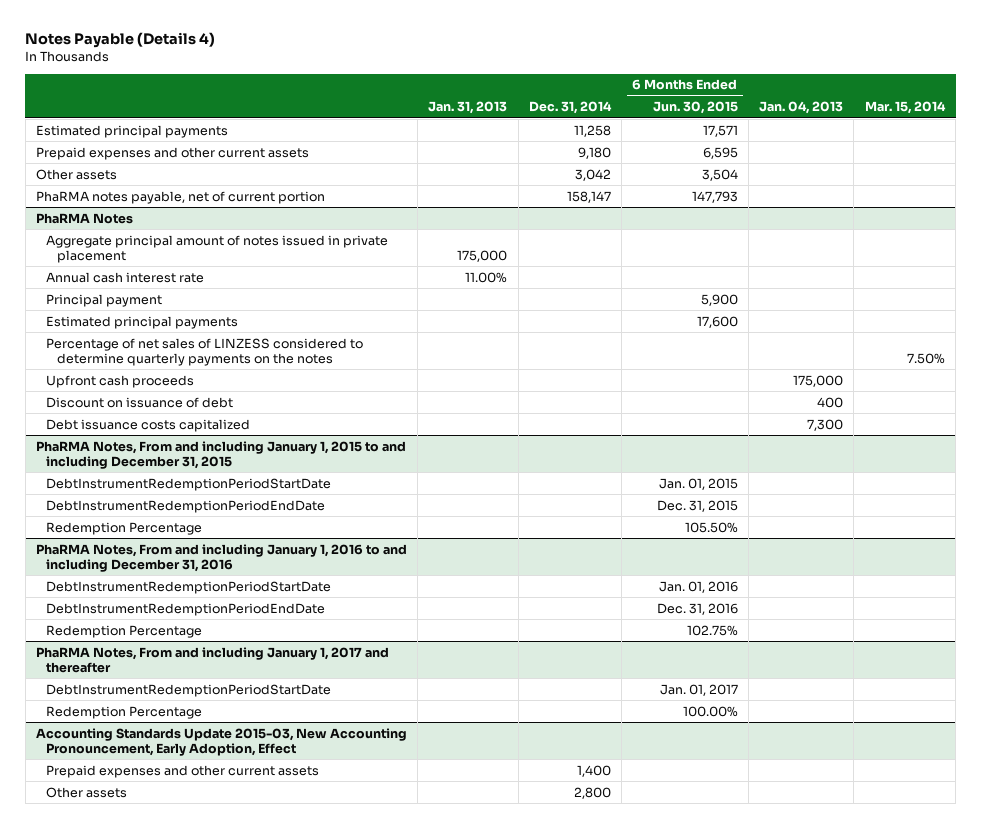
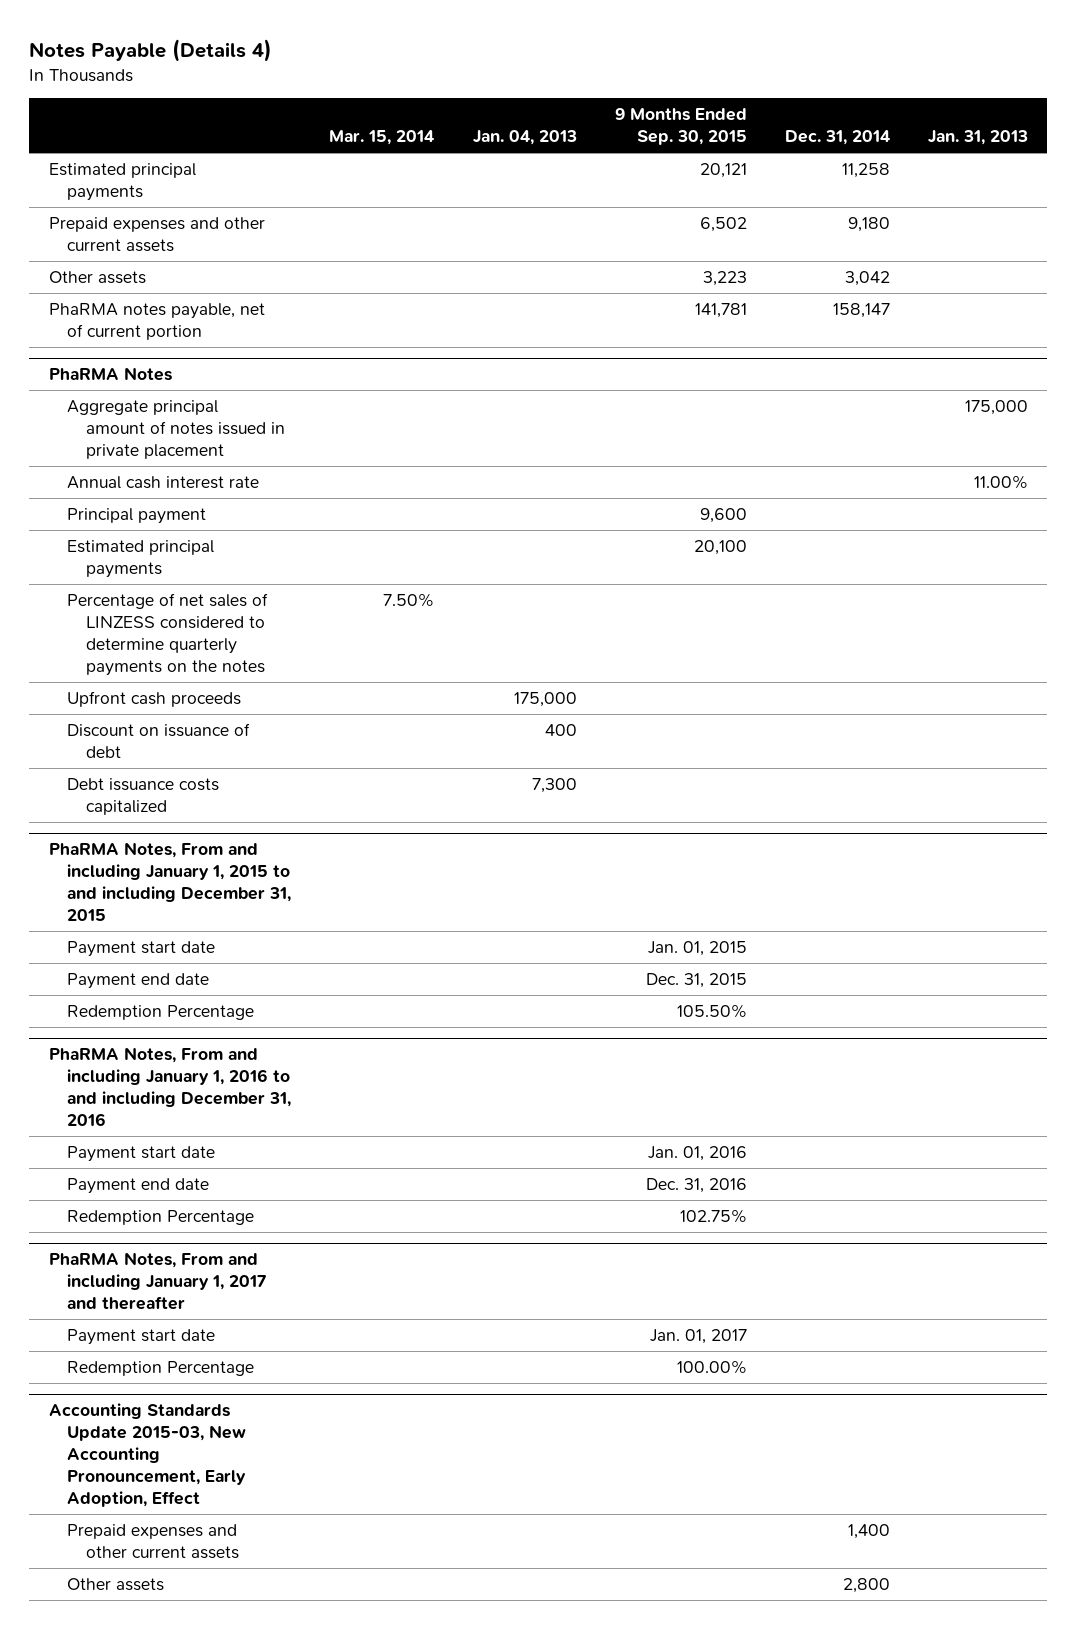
- | Jan. 31, 2013 | Dec. 31, 2014 | 6 Months Ended Jun. 30, 2015 | Jan. 04, 2013 | Mar. 15, 2014
+ | Mar. 15, 2014 | Jan. 04, 2013 | 9 Months Ended Sep. 30, 2015 | Dec. 31, 2014 | Jan. 31, 2013
@ PhaRMA Notes, From and including January 1, 2015 to and including December 31, 2015
- DebtInstrumentRedemptionPeriodStartDate | | | Jan. 01, 2015 | |
- DebtInstrumentRedemptionPeriodEndDate | | | Dec. 31, 2015 | |
+ Payment start date | | | Jan. 01, 2015 | |
+ Payment end date | | | Dec. 31, 2015 | |
@ PhaRMA Notes, From and including January 1, 2016 to and including December 31, 2016
- DebtInstrumentRedemptionPeriodStartDate | | | Jan. 01, 2016 | |
- DebtInstrumentRedemptionPeriodEndDate | | | Dec. 31, 2016 | |
+ Payment start date | | | Jan. 01, 2016 | |
+ Payment end date | | | Dec. 31, 2016 | |
@ PhaRMA Notes, From and including January 1, 2017 and thereafter
- DebtInstrumentRedemptionPeriodStartDate | | | Jan. 01, 2017 | |
+ Payment start date | | | Jan. 01, 2017 | |

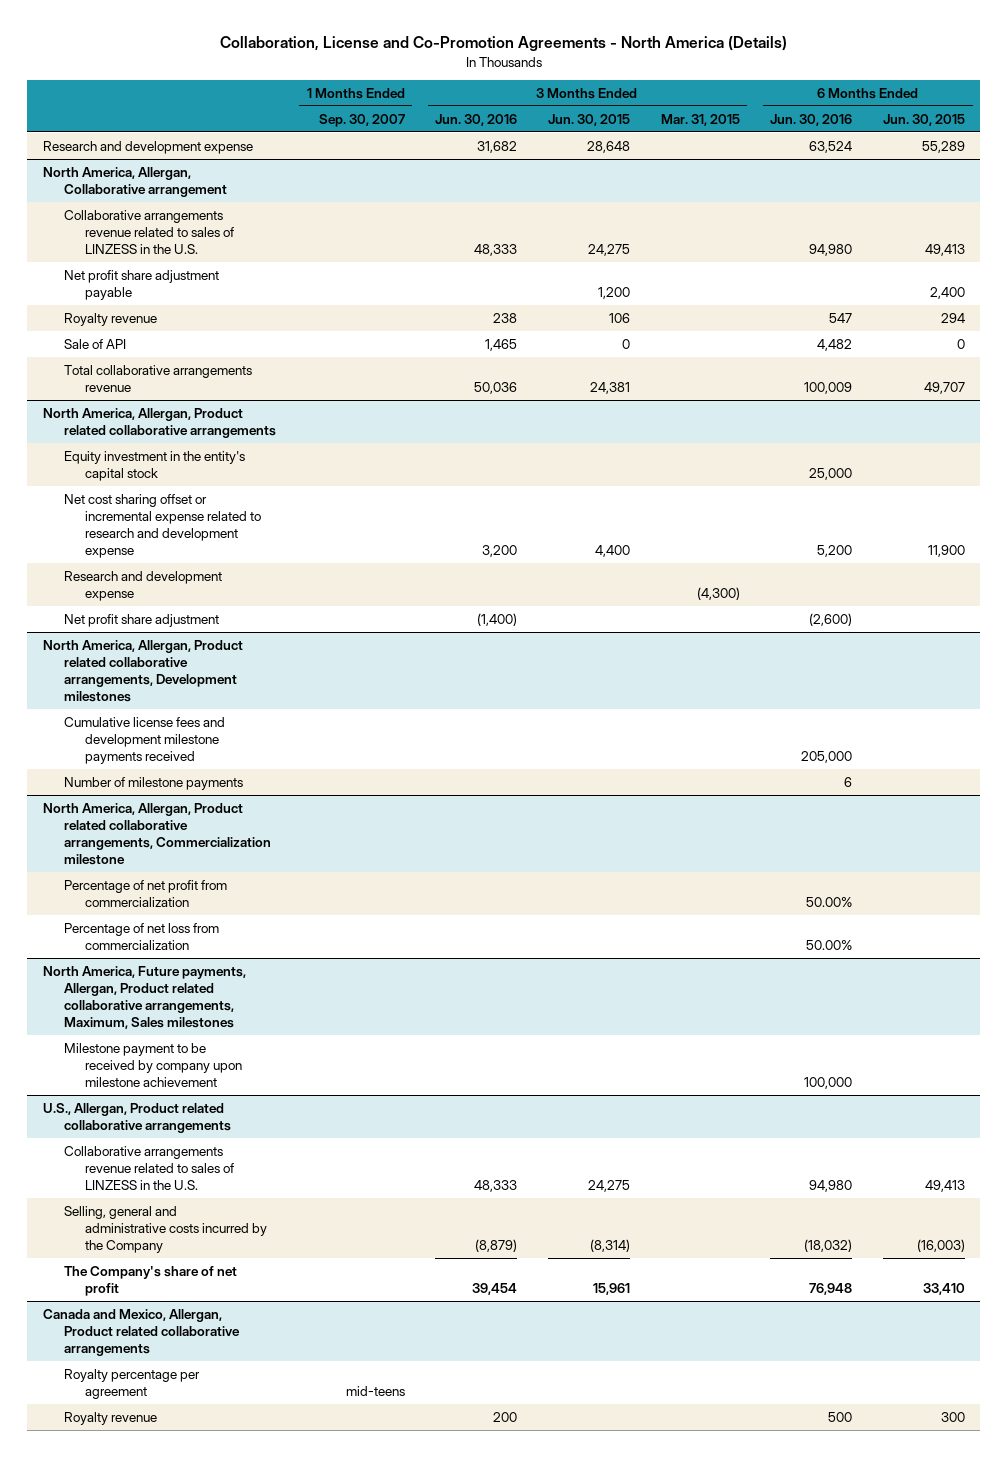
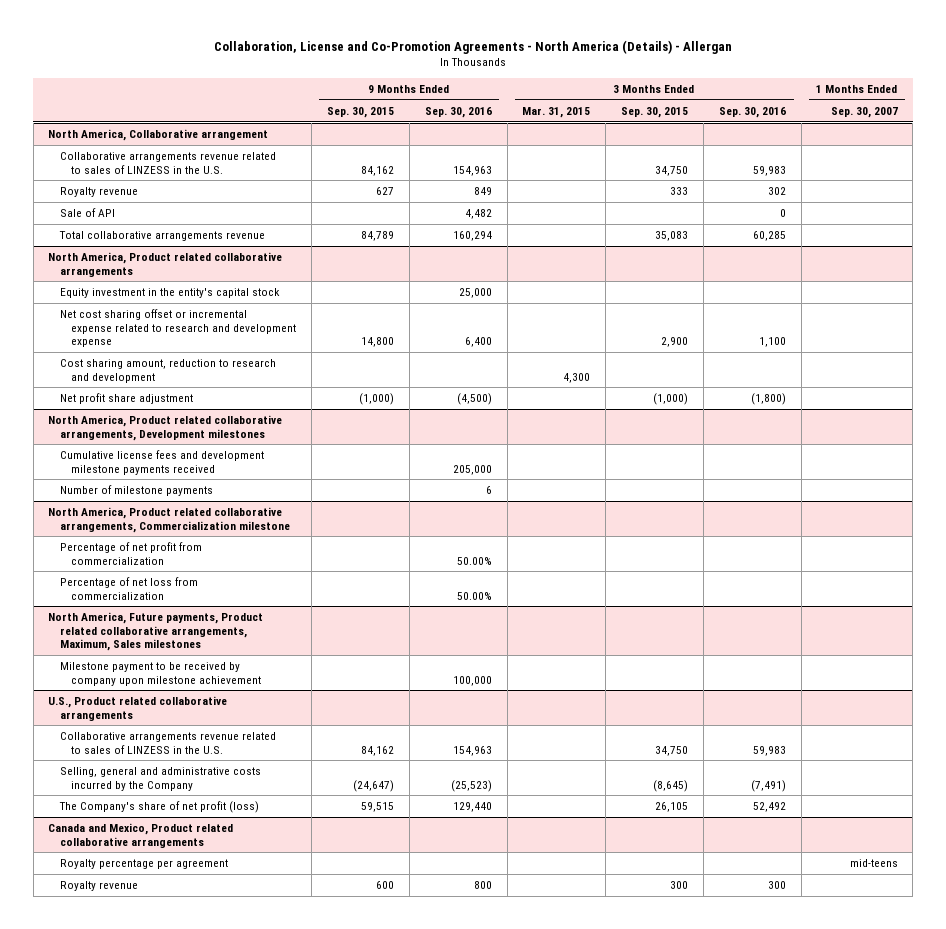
- Collaboration, License and Co-Promotion Agreements - North America (Details)
+ Collaboration, License and Co-Promotion Agreements - North America (Details) - Allergan
- | 1 Months Ended Sep. 30, 2007 | 3 Months Ended Jun. 30, 2016 | 3 Months Ended Jun. 30, 2015 | 3 Months Ended Mar. 31, 2015 | 6 Months Ended Jun. 30, 2016 | 6 Months Ended Jun. 30, 2015
+ | 9 Months Ended Sep. 30, 2015 | 9 Months Ended Sep. 30, 2016 | 3 Months Ended Mar. 31, 2015 | 3 Months Ended Sep. 30, 2015 | 3 Months Ended Sep. 30, 2016 | 1 Months Ended Sep. 30, 2007
- Research and development expense | | 31,682 | 28,648 | | 63,524 | 55,289
- North America, Allergan, Collaborative arrangement
+ North America, Collaborative arrangement
- Net profit share adjustment payable | | | 1,200 | | | 2,400
- North America, Allergan, Product related collaborative arrangements
+ North America, Product related collaborative arrangements
- Research and development expense | | | | (4,300) | |
+ Cost sharing amount, reduction to research and development | | | 4,300 | | |
- North America, Allergan, Product related collaborative arrangements, Development milestones
+ North America, Product related collaborative arrangements, Development milestones
- North America, Allergan, Product related collaborative arrangements, Commercialization milestone
+ North America, Product related collaborative arrangements, Commercialization milestone
- North America, Future payments, Allergan, Product related collaborative arrangements, Maximum, Sales milestones
+ North America, Future payments, Product related collaborative arrangements, Maximum, Sales milestones
- U.S., Allergan, Product related collaborative arrangements
+ U.S., Product related collaborative arrangements
- The Company's share of net profit | | 39,454 | 15,961 | | 76,948 | 33,410
- Canada and Mexico, Allergan, Product related collaborative arrangements
+ The Company's share of net profit (loss) | 59,515 | 129,440 | | 26,105 | 52,492 |
+ Canada and Mexico, Product related collaborative arrangements

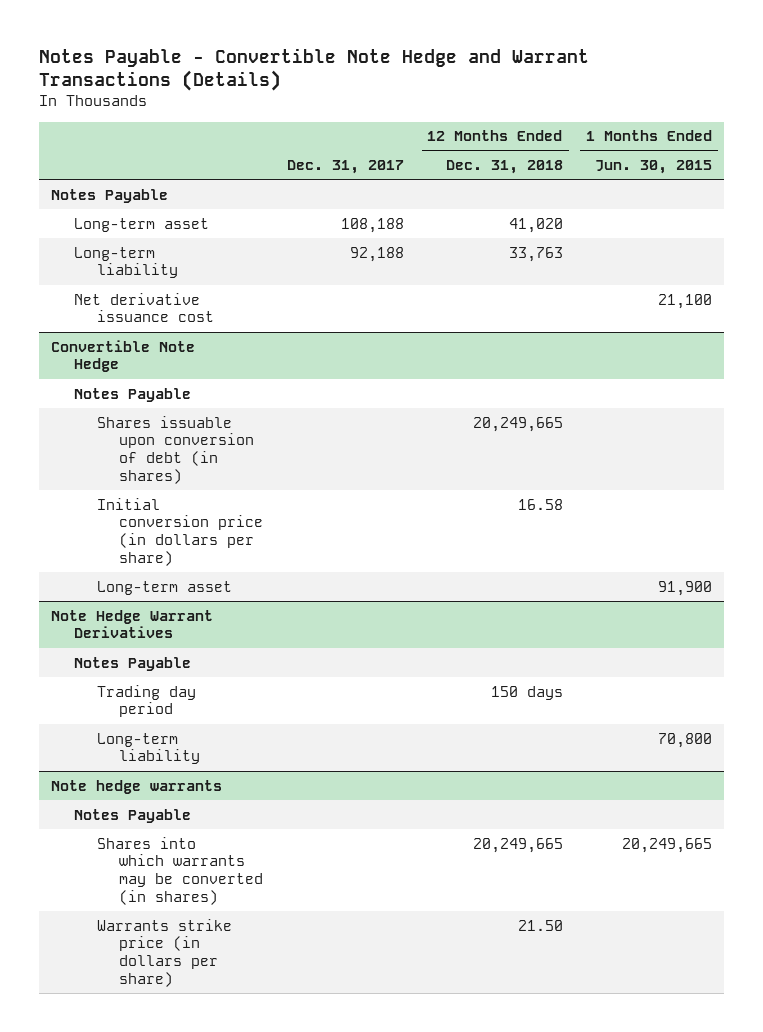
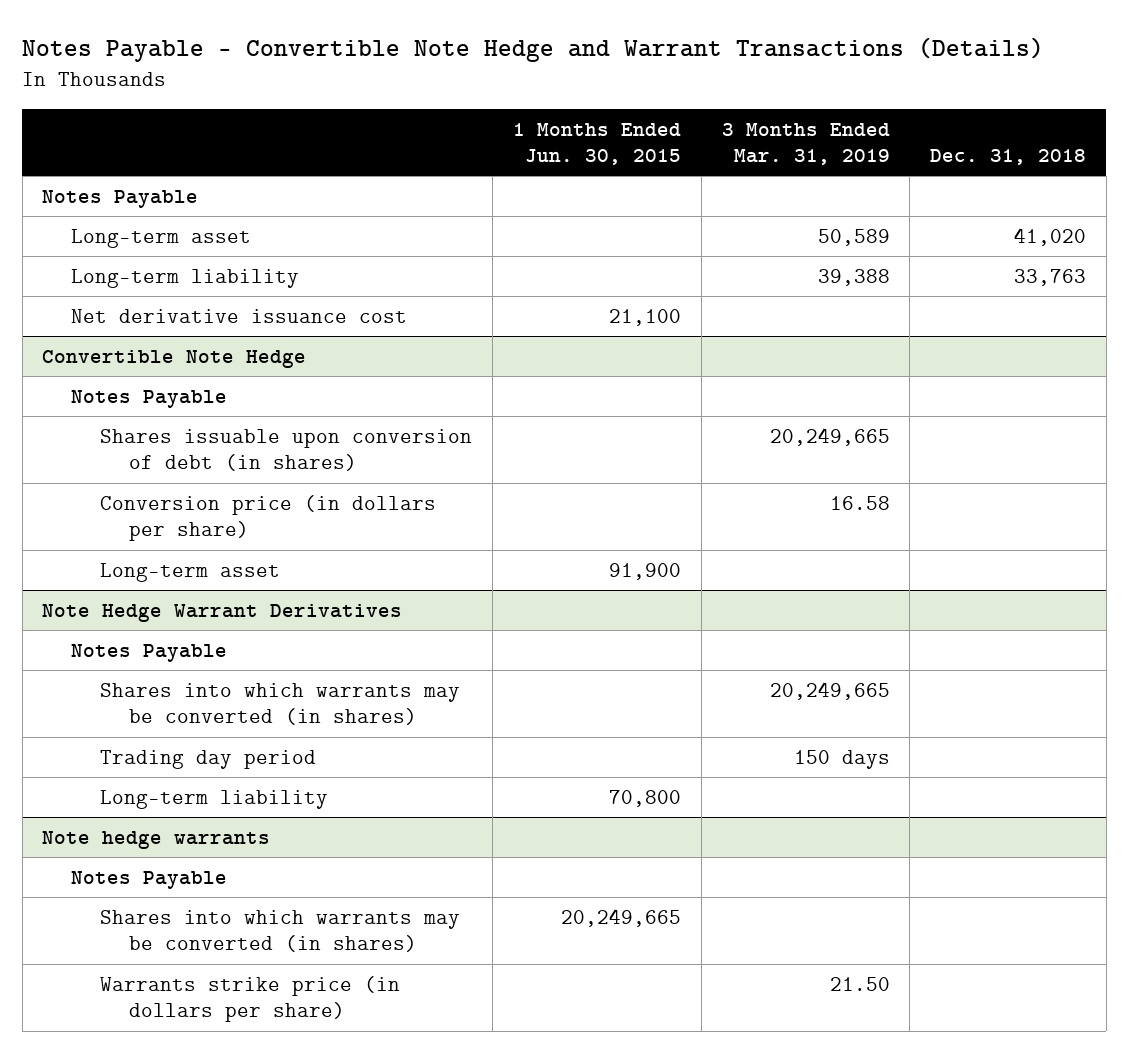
- | Dec. 31, 2017 | 12 Months Ended Dec. 31, 2018 | 1 Months Ended Jun. 30, 2015
+ | 1 Months Ended Jun. 30, 2015 | 3 Months Ended Mar. 31, 2019 | Dec. 31, 2018
@ Convertible Note Hedge
- Initial conversion price (in dollars per share) | | 16.58 |
+ Conversion price (in dollars per share) | | 16.58 |
@ Note Hedge Warrant Derivatives
+ Shares into which warrants may be converted (in shares) | | 20,249,665 |

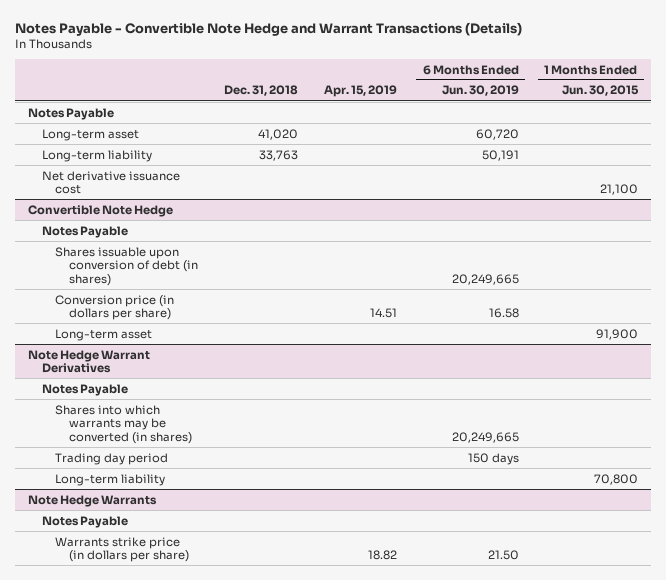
- | 1 Months Ended Jun. 30, 2015 | 3 Months Ended Mar. 31, 2019 | Dec. 31, 2018
+ | Dec. 31, 2018 | Apr. 15, 2019 | 6 Months Ended Jun. 30, 2019 | 1 Months Ended Jun. 30, 2015
- Note hedge warrants
+ Note Hedge Warrants
- Shares into which warrants may be converted (in shares) | 20,249,665 | |

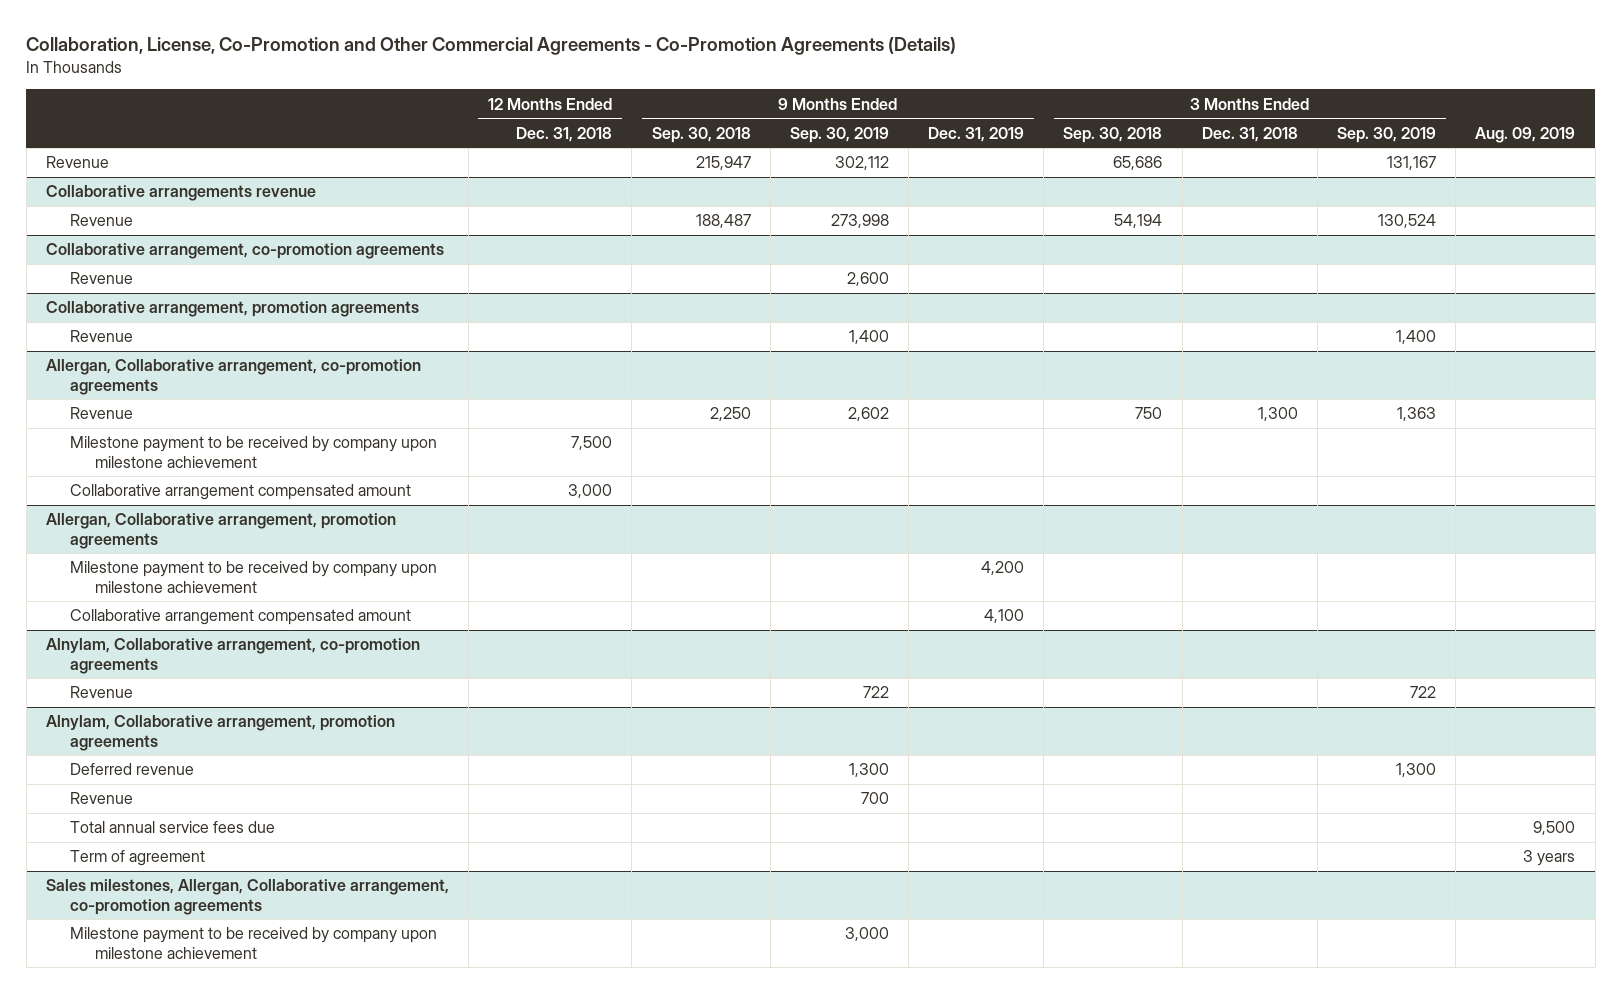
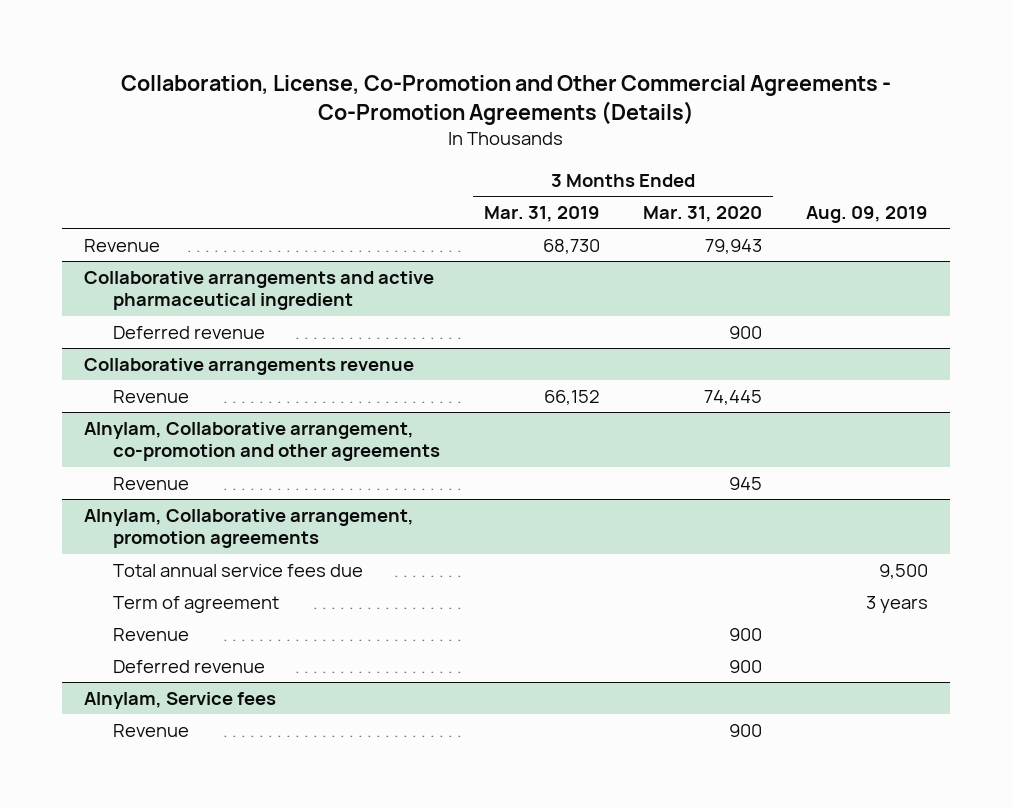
- | 12 Months Ended Dec. 31, 2018 | 9 Months Ended Sep. 30, 2018 | 9 Months Ended Sep. 30, 2019 | 9 Months Ended Dec. 31, 2019 | 3 Months Ended Sep. 30, 2018 | 3 Months Ended Dec. 31, 2018 | 3 Months Ended Sep. 30, 2019 | Aug. 09, 2019
+ | 3 Months Ended Mar. 31, 2019 | 3 Months Ended Mar. 31, 2020 | Aug. 09, 2019
+ Collaborative arrangements and active pharmaceutical ingredient
+ Deferred revenue | | 900 |
- Collaborative arrangement, co-promotion agreements
- Revenue | | | 2,600 | | | | |
- Collaborative arrangement, promotion agreements
- Revenue | | | 1,400 | | | | 1,400 |
- Allergan, Collaborative arrangement, co-promotion agreements
- Revenue | | 2,250 | 2,602 | | 750 | 1,300 | 1,363 |
- Milestone payment to be received by company upon milestone achievement | 7,500 | | | | | | |
- Collaborative arrangement compensated amount | 3,000 | | | | | | |
- Allergan, Collaborative arrangement, promotion agreements
- Milestone payment to be received by company upon milestone achievement | | | | 4,200 | | | |
- Collaborative arrangement compensated amount | | | | 4,100 | | | |
- Alnylam, Collaborative arrangement, co-promotion agreements
+ Alnylam, Collaborative arrangement, co-promotion and other agreements
- Sales milestones, Allergan, Collaborative arrangement, co-promotion agreements
- Milestone payment to be received by company upon milestone achievement | | | 3,000 | | | | |
@ Alnylam, Collaborative arrangement, promotion agreements
moved down: Revenue | | 900 |
moved down: Deferred revenue | | 900 |
+ Alnylam, Service fees
+ Revenue | | 900 |

